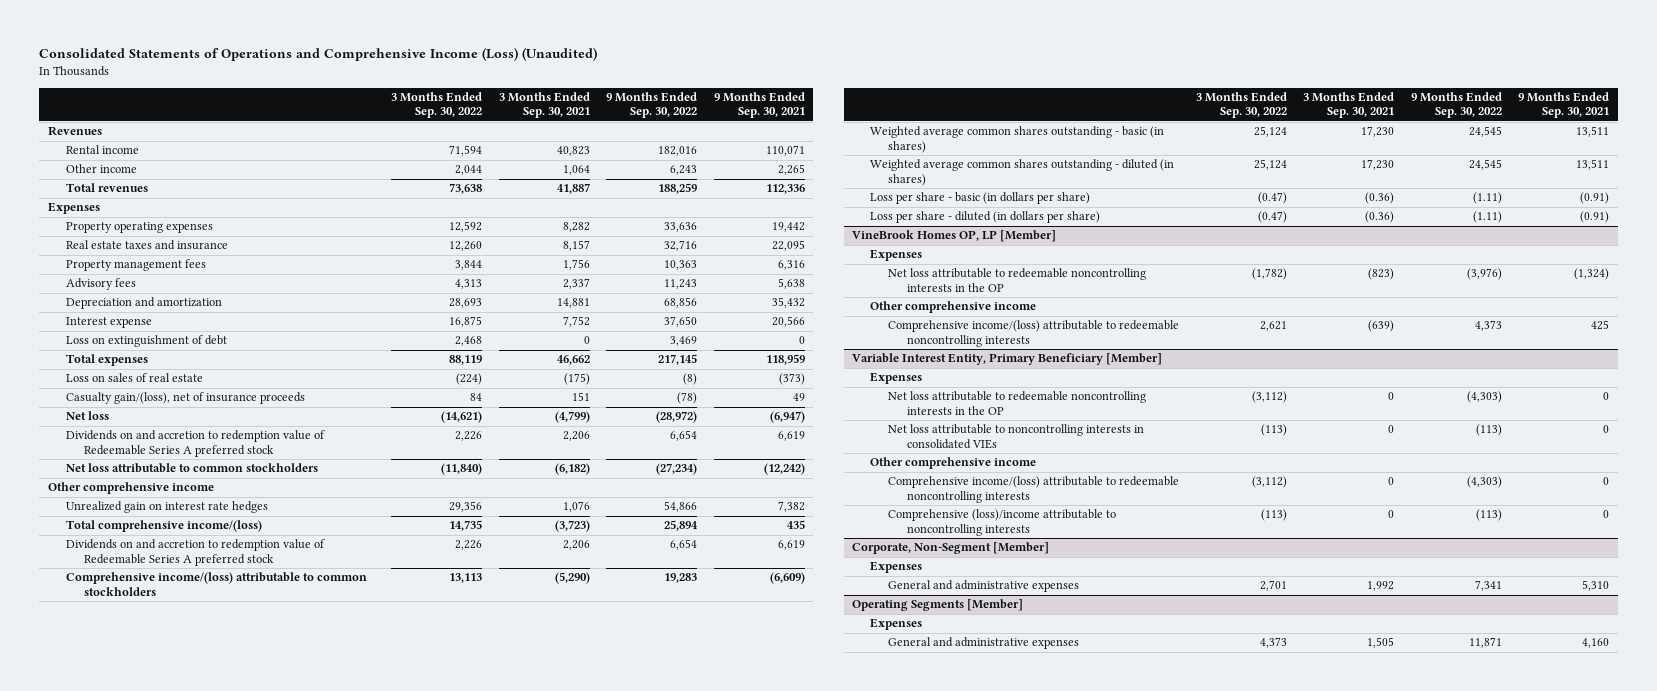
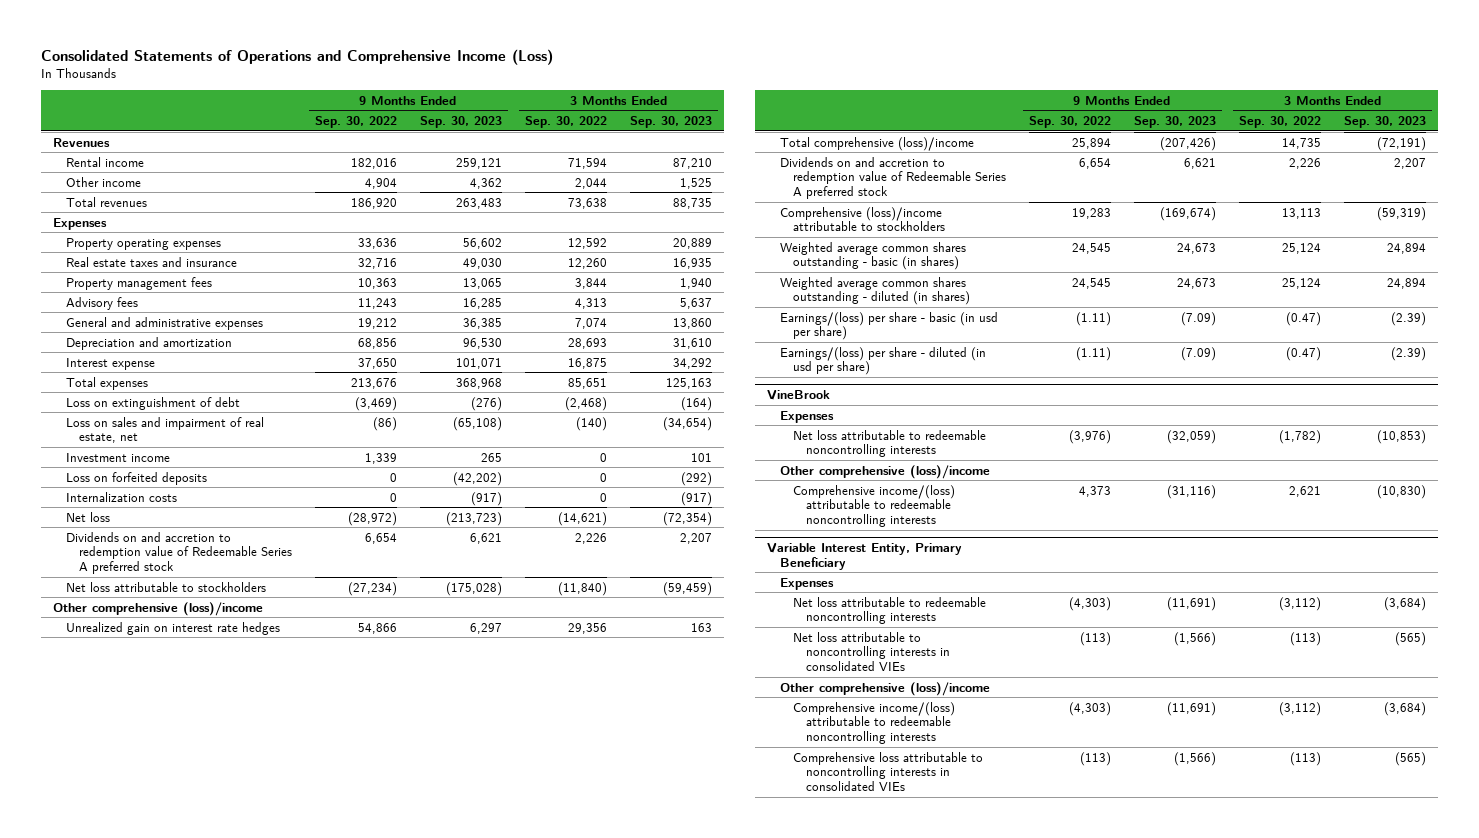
- Consolidated Statements of Operations and Comprehensive Income (Loss) (Unaudited)
+ Consolidated Statements of Operations and Comprehensive Income (Loss)
- | 3 Months Ended Sep. 30, 2022 | 3 Months Ended Sep. 30, 2021 | 9 Months Ended Sep. 30, 2022 | 9 Months Ended Sep. 30, 2021
+ | 9 Months Ended Sep. 30, 2022 | 9 Months Ended Sep. 30, 2023 | 3 Months Ended Sep. 30, 2022 | 3 Months Ended Sep. 30, 2023
- Other income | 2,044 | 1,064 | 6,243 | 2,265
- Total revenues | 73,638 | 41,887 | 188,259 | 112,336
+ Other income | 4,904 | 4,362 | 2,044 | 1,525
+ Total revenues | 186,920 | 263,483 | 73,638 | 88,735
+ General and administrative expenses | 19,212 | 36,385 | 7,074 | 13,860
- Loss on extinguishment of debt | 2,468 | 0 | 3,469 | 0
- Total expenses | 88,119 | 46,662 | 217,145 | 118,959
- Loss on sales of real estate | (224) | (175) | (8) | (373)
- Casualty gain/(loss), net of insurance proceeds | 84 | 151 | (78) | 49
+ Total expenses | 213,676 | 368,968 | 85,651 | 125,163
+ Loss on extinguishment of debt | (3,469) | (276) | (2,468) | (164)
+ Loss on sales and impairment of real estate, net | (86) | (65,108) | (140) | (34,654)
+ Investment income | 1,339 | 265 | 0 | 101
+ Loss on forfeited deposits | 0 | (42,202) | 0 | (292)
+ Internalization costs | 0 | (917) | 0 | (917)
- Net loss attributable to common stockholders | (11,840) | (6,182) | (27,234) | (12,242)
- Other comprehensive income
+ Net loss attributable to stockholders | (27,234) | (175,028) | (11,840) | (59,459)
+ Other comprehensive (loss)/income
- Total comprehensive income/(loss) | 14,735 | (3,723) | 25,894 | 435
+ Total comprehensive (loss)/income | 25,894 | (207,426) | 14,735 | (72,191)
- Comprehensive income/(loss) attributable to common stockholders | 13,113 | (5,290) | 19,283 | (6,609)
+ Comprehensive (loss)/income attributable to stockholders | 19,283 | (169,674) | 13,113 | (59,319)
- Loss per share - basic (in dollars per share) | (0.47) | (0.36) | (1.11) | (0.91)
- Loss per share - diluted (in dollars per share) | (0.47) | (0.36) | (1.11) | (0.91)
- VineBrook Homes OP, LP [Member]
+ Earnings/(loss) per share - basic (in usd per share) | (1.11) | (7.09) | (0.47) | (2.39)
+ Earnings/(loss) per share - diluted (in usd per share) | (1.11) | (7.09) | (0.47) | (2.39)
+ VineBrook
- Net loss attributable to redeemable noncontrolling interests in the OP | (1,782) | (823) | (3,976) | (1,324)
- Other comprehensive income
+ Net loss attributable to redeemable noncontrolling interests | (3,976) | (32,059) | (1,782) | (10,853)
+ Other comprehensive (loss)/income
- Variable Interest Entity, Primary Beneficiary [Member]
+ Variable Interest Entity, Primary Beneficiary
- Net loss attributable to redeemable noncontrolling interests in the OP | (3,112) | 0 | (4,303) | 0
+ Net loss attributable to redeemable noncontrolling interests | (4,303) | (11,691) | (3,112) | (3,684)
- Other comprehensive income
+ Other comprehensive (loss)/income
- Comprehensive (loss)/income attributable to noncontrolling interests | (113) | 0 | (113) | 0
- Corporate, Non-Segment [Member]
- Expenses
- General and administrative expenses | 2,701 | 1,992 | 7,341 | 5,310
- Operating Segments [Member]
- Expenses
- General and administrative expenses | 4,373 | 1,505 | 11,871 | 4,160
+ Comprehensive loss attributable to noncontrolling interests in consolidated VIEs | (113) | (1,566) | (113) | (565)

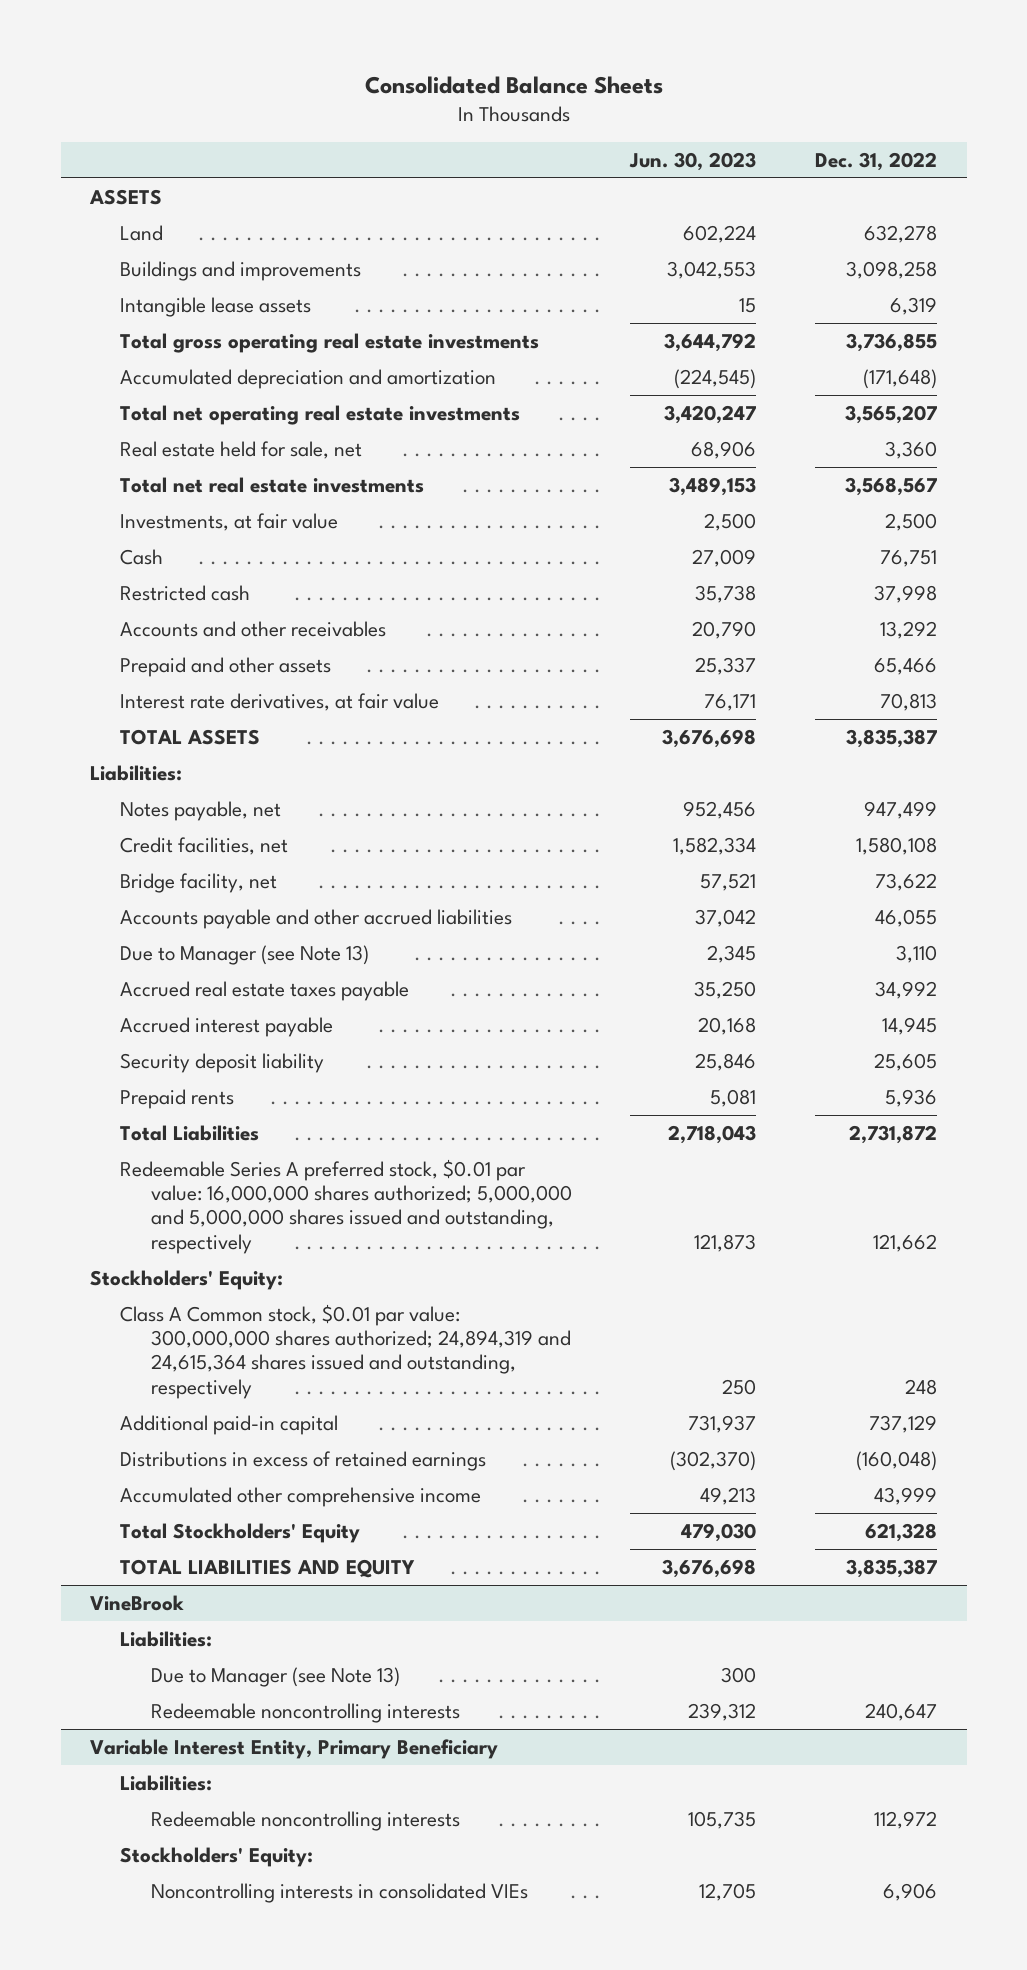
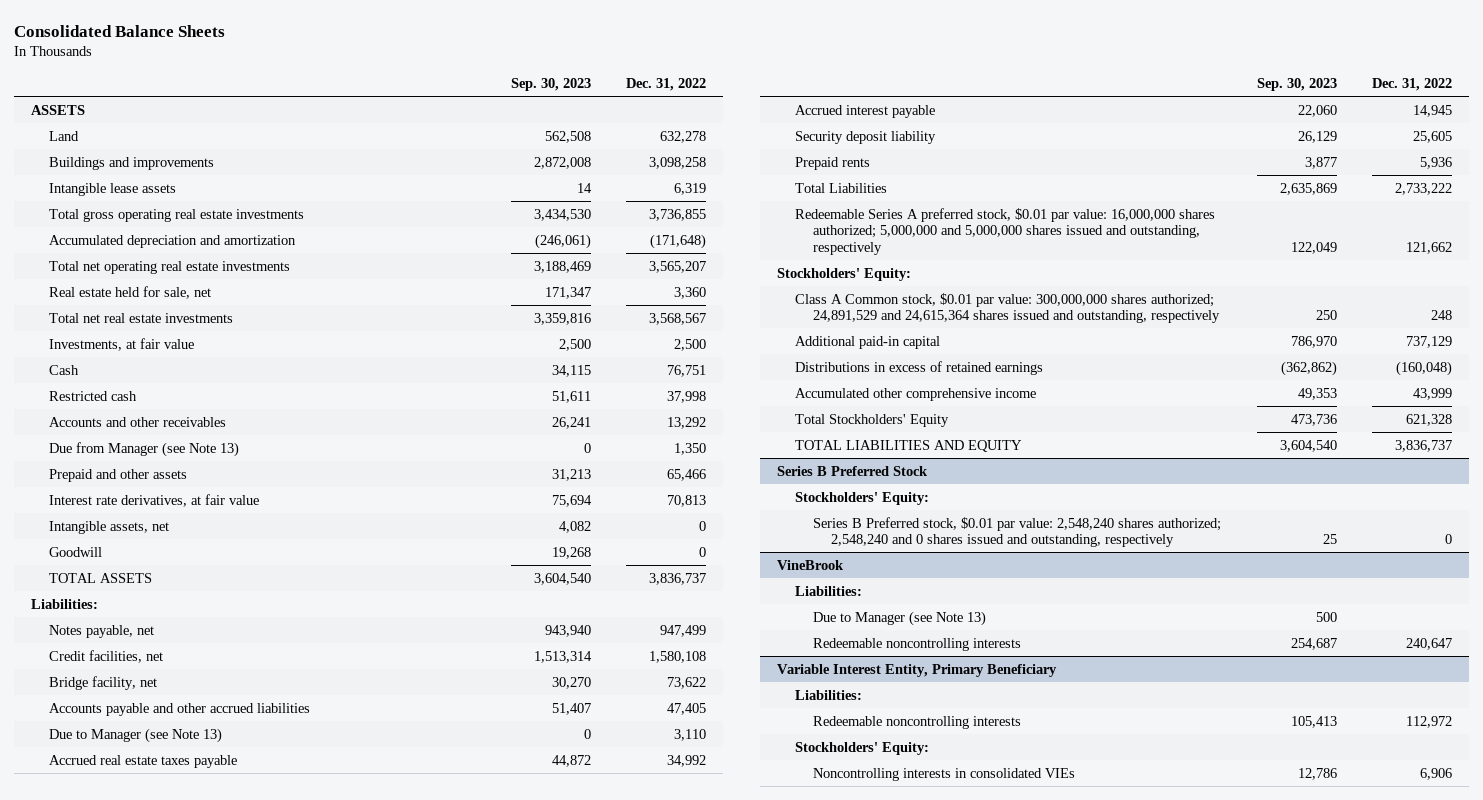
- | Jun. 30, 2023 | Dec. 31, 2022
+ | Sep. 30, 2023 | Dec. 31, 2022
+ Due from Manager (see Note 13) | 0 | 1,350
- TOTAL ASSETS | 3,676,698 | 3,835,387
+ Intangible assets, net | 4,082 | 0
+ Goodwill | 19,268 | 0
+ TOTAL ASSETS | 3,604,540 | 3,836,737
- Accounts payable and other accrued liabilities | 37,042 | 46,055
+ Accounts payable and other accrued liabilities | 51,407 | 47,405
- Total Liabilities | 2,718,043 | 2,731,872
+ Total Liabilities | 2,635,869 | 2,733,222
- Class A Common stock, $0.01 par value: 300,000,000 shares authorized; 24,894,319 and 24,615,364 shares issued and outstanding, respectively | 250 | 248
+ Class A Common stock, $0.01 par value: 300,000,000 shares authorized; 24,891,529 and 24,615,364 shares issued and outstanding, respectively | 250 | 248
- TOTAL LIABILITIES AND EQUITY | 3,676,698 | 3,835,387
+ TOTAL LIABILITIES AND EQUITY | 3,604,540 | 3,836,737
+ Series B Preferred Stock
+ Stockholders' Equity:
+ Series B Preferred stock, $0.01 par value: 2,548,240 shares authorized; 2,548,240 and 0 shares issued and outstanding, respectively | 25 | 0

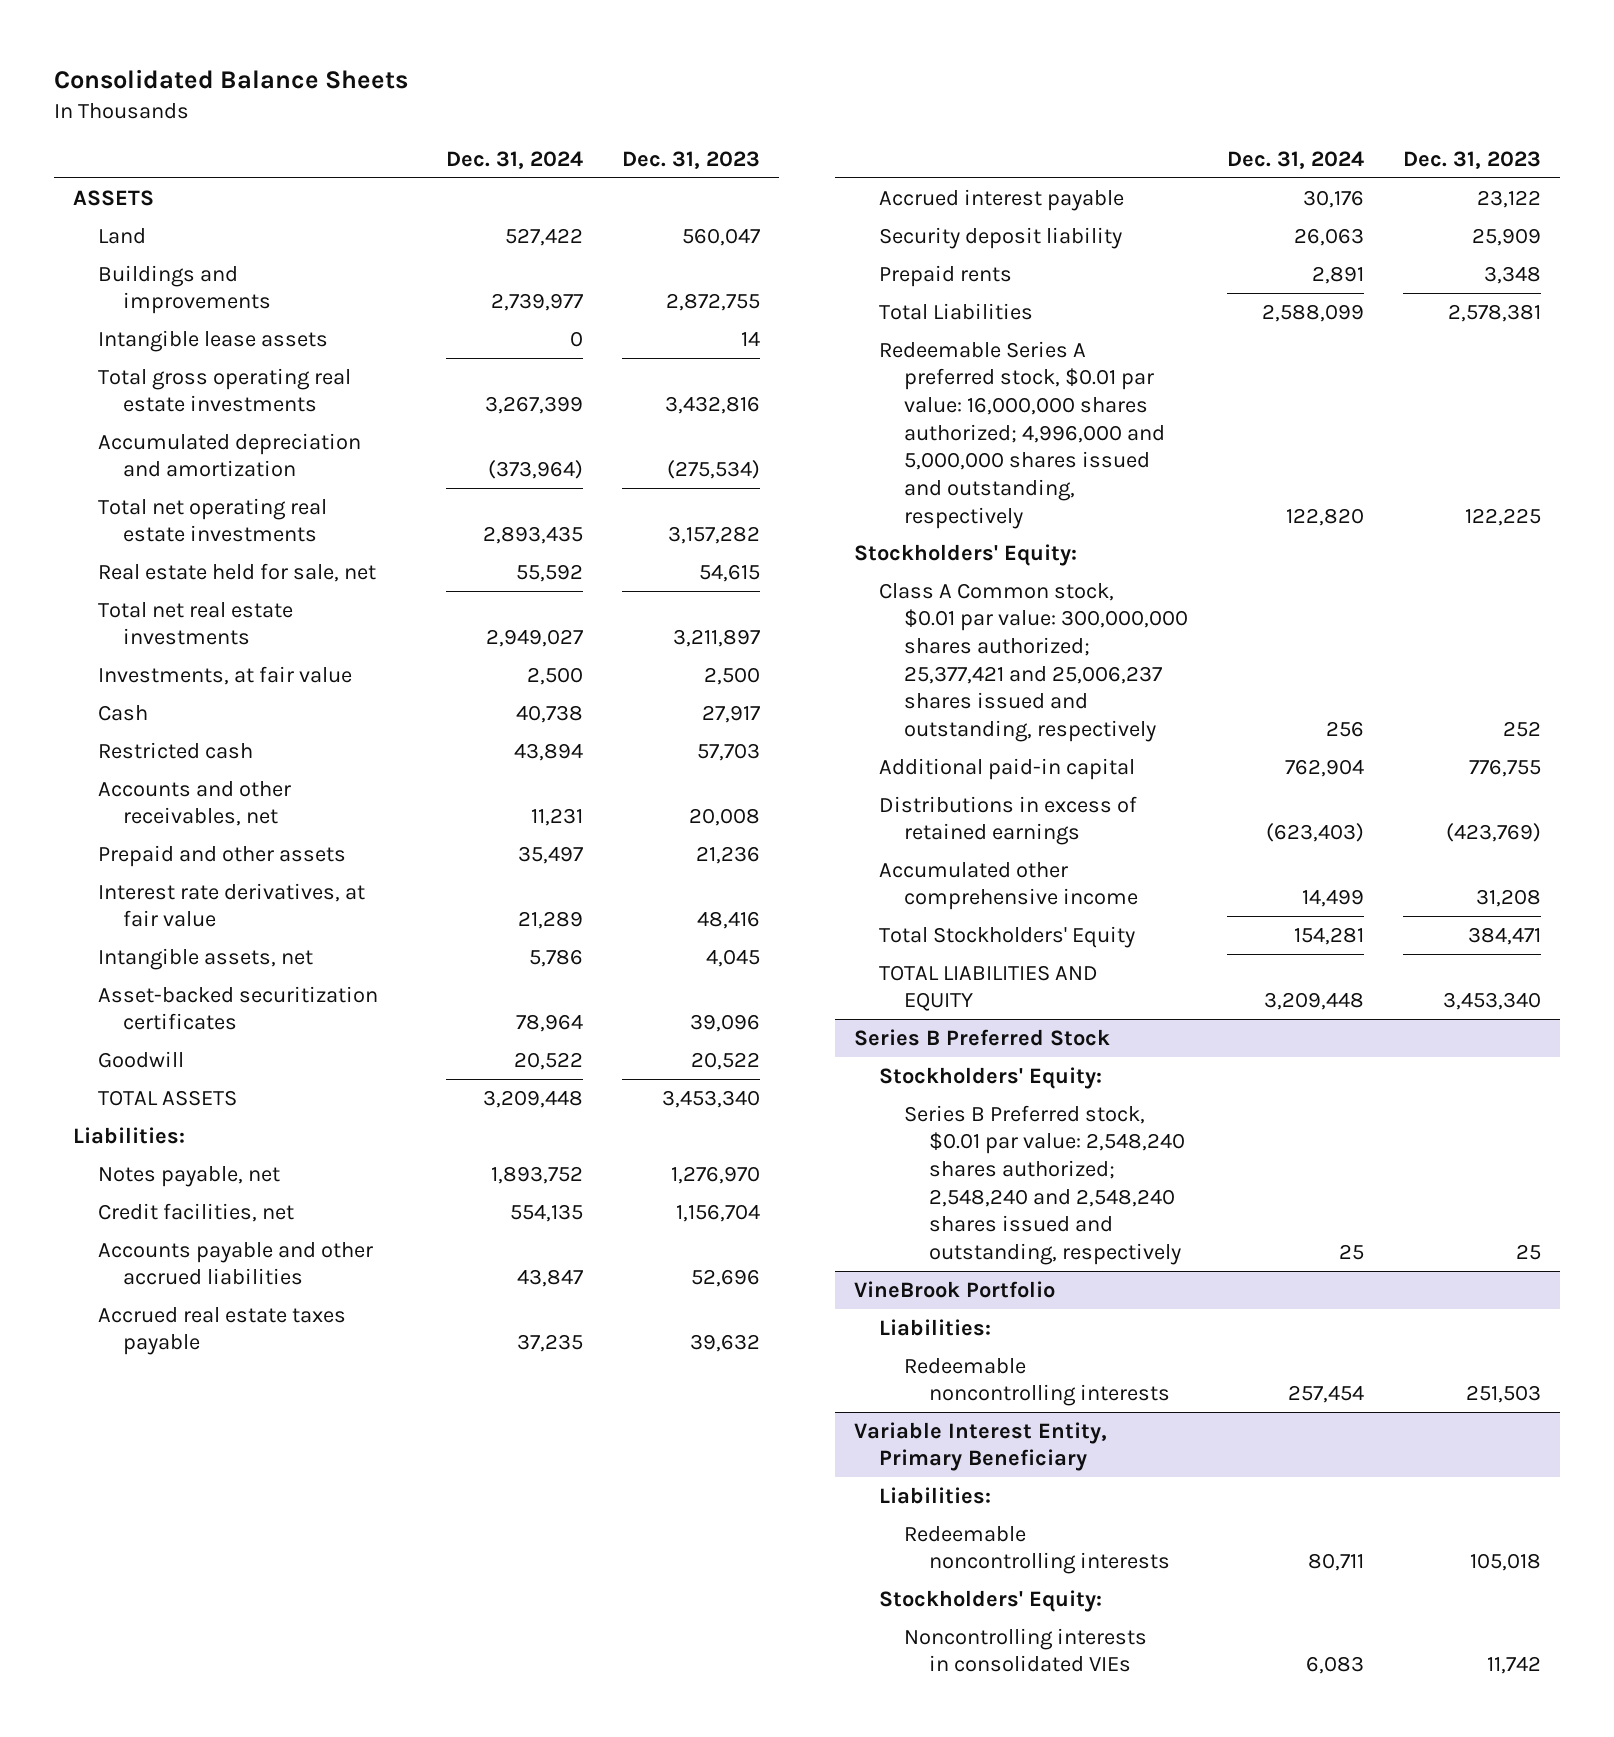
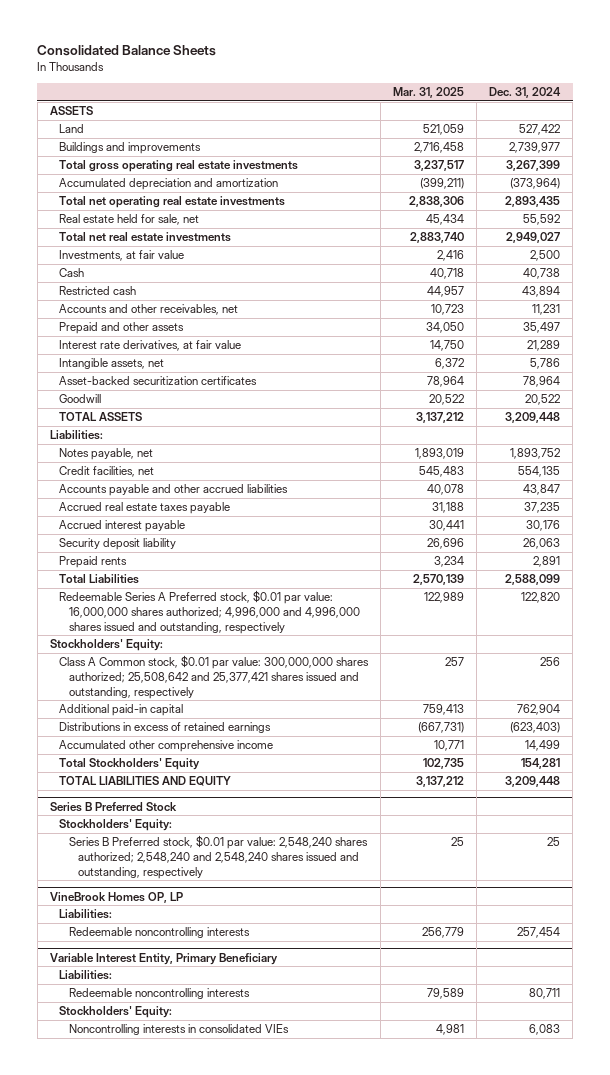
- | Dec. 31, 2024 | Dec. 31, 2023
+ | Mar. 31, 2025 | Dec. 31, 2024
- Intangible lease assets | 0 | 14
- Redeemable Series A preferred stock, $0.01 par value: 16,000,000 shares authorized; 4,996,000 and 5,000,000 shares issued and outstanding, respectively | 122,820 | 122,225
+ Redeemable Series A Preferred stock, $0.01 par value: 16,000,000 shares authorized; 4,996,000 and 4,996,000 shares issued and outstanding, respectively | 122,989 | 122,820
- Class A Common stock, $0.01 par value: 300,000,000 shares authorized; 25,377,421 and 25,006,237 shares issued and outstanding, respectively | 256 | 252
+ Class A Common stock, $0.01 par value: 300,000,000 shares authorized; 25,508,642 and 25,377,421 shares issued and outstanding, respectively | 257 | 256
- VineBrook Portfolio
+ VineBrook Homes OP, LP

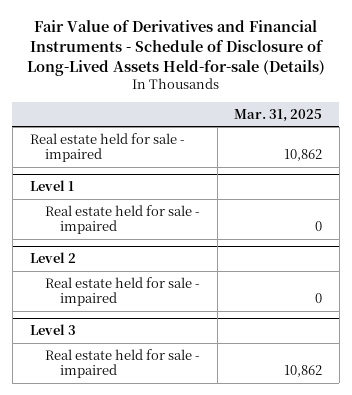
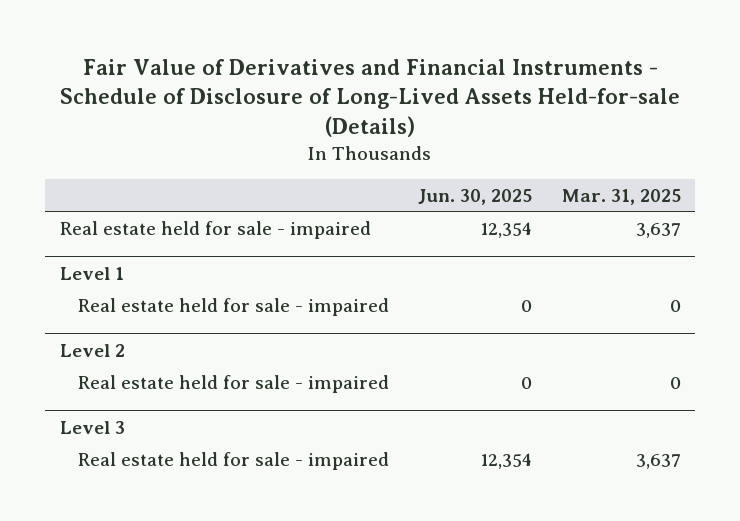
- | Mar. 31, 2025
+ | Jun. 30, 2025 | Mar. 31, 2025
- Real estate held for sale - impaired | 10,862
+ Real estate held for sale - impaired | 12,354 | 3,637
@ Level 3
- Real estate held for sale - impaired | 10,862
+ Real estate held for sale - impaired | 12,354 | 3,637

